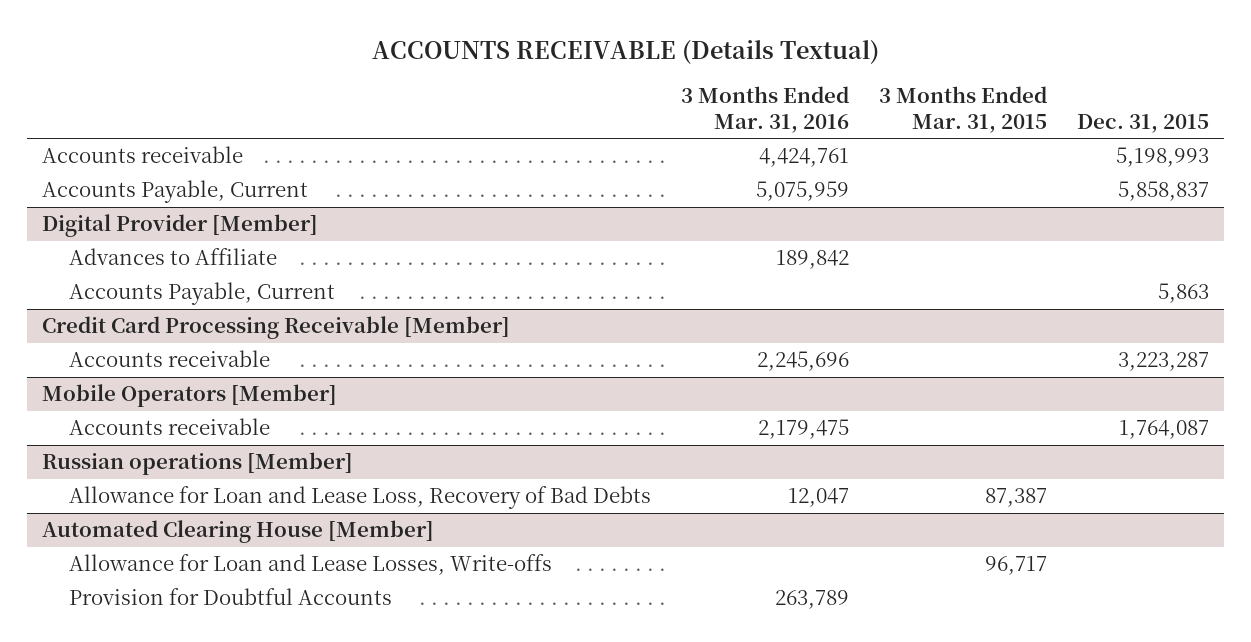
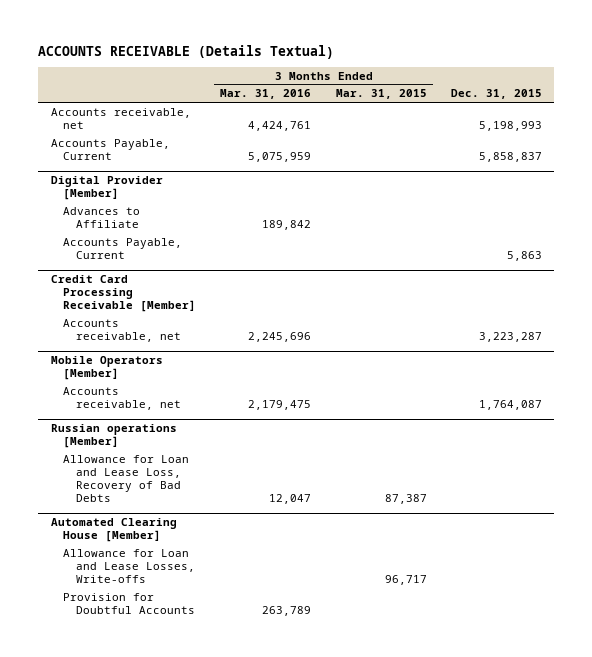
- Accounts receivable | 4,424,761 | | 5,198,993
+ Accounts receivable, net | 4,424,761 | | 5,198,993
@ Credit Card Processing Receivable [Member]
- Accounts receivable | 2,245,696 | | 3,223,287
+ Accounts receivable, net | 2,245,696 | | 3,223,287
@ Mobile Operators [Member]
- Accounts receivable | 2,179,475 | | 1,764,087
+ Accounts receivable, net | 2,179,475 | | 1,764,087

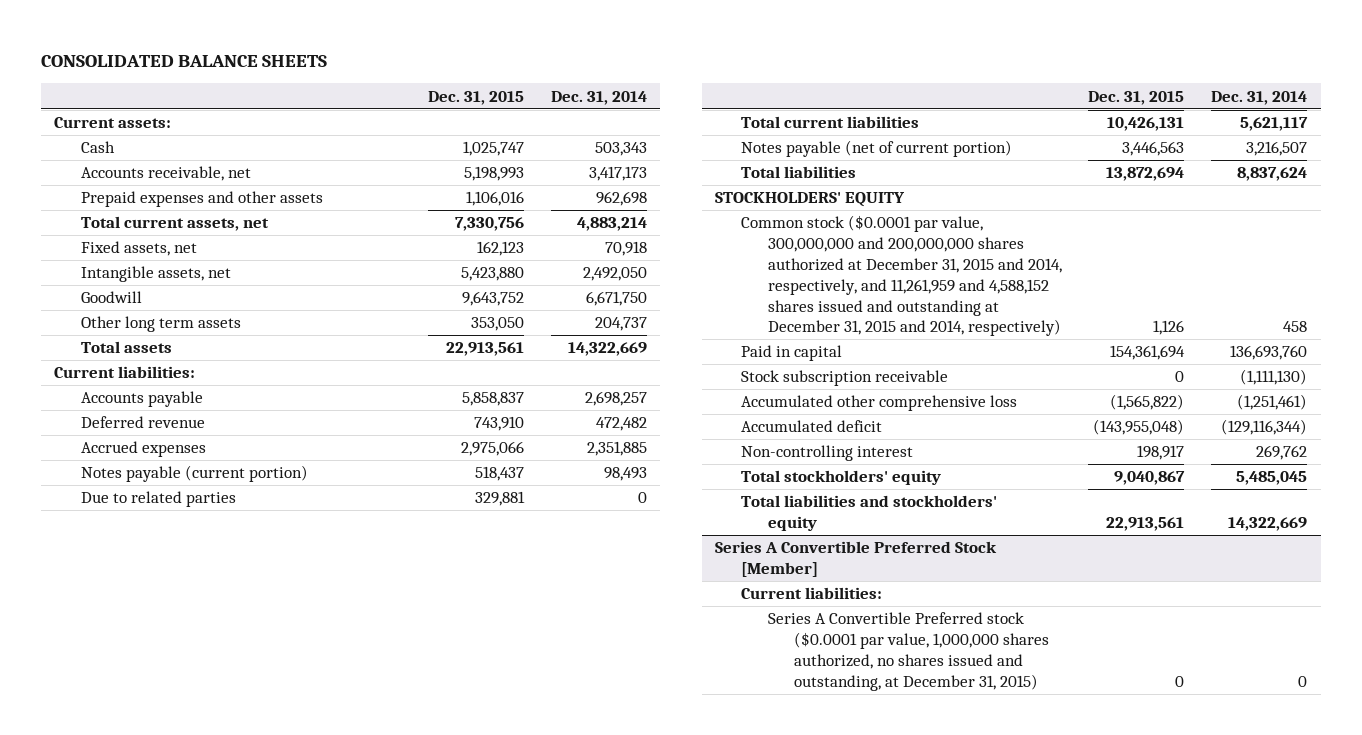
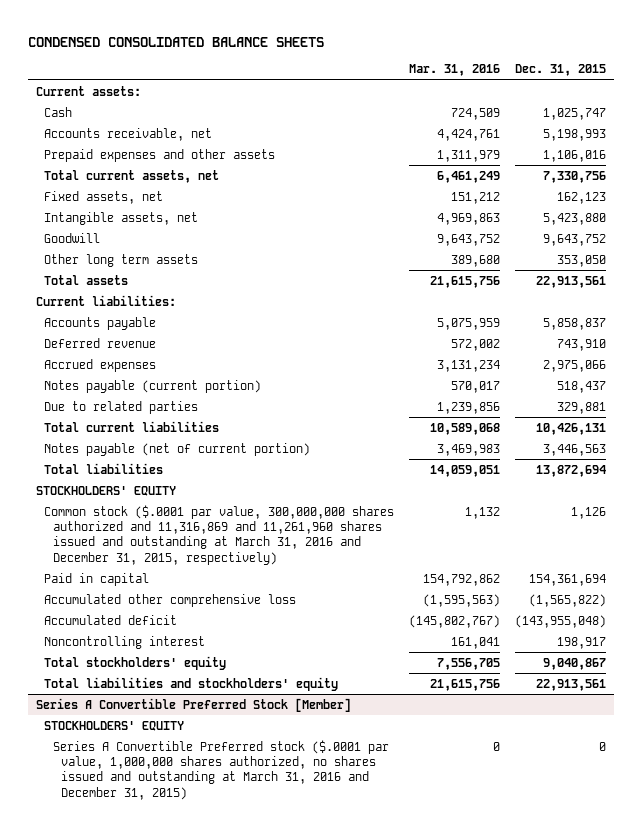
- CONSOLIDATED BALANCE SHEETS
+ CONDENSED CONSOLIDATED BALANCE SHEETS
- | Dec. 31, 2015 | Dec. 31, 2014
+ | Mar. 31, 2016 | Dec. 31, 2015
- Common stock ($0.0001 par value, 300,000,000 and 200,000,000 shares authorized at December 31, 2015 and 2014, respectively, and 11,261,959 and 4,588,152 shares issued and outstanding at December 31, 2015 and 2014, respectively) | 1,126 | 458
+ Common stock ($.0001 par value, 300,000,000 shares authorized and 11,316,869 and 11,261,960 shares issued and outstanding at March 31, 2016 and December 31, 2015, respectively) | 1,132 | 1,126
- Stock subscription receivable | 0 | (1,111,130)
- Non-controlling interest | 198,917 | 269,762
+ Noncontrolling interest | 161,041 | 198,917
@ Series A Convertible Preferred Stock [Member]
- Current liabilities:
- Series A Convertible Preferred stock ($0.0001 par value, 1,000,000 shares authorized, no shares issued and outstanding, at December 31, 2015) | 0 | 0
+ STOCKHOLDERS' EQUITY
+ Series A Convertible Preferred stock ($.0001 par value, 1,000,000 shares authorized, no shares issued and outstanding at March 31, 2016 and December 31, 2015) | 0 | 0

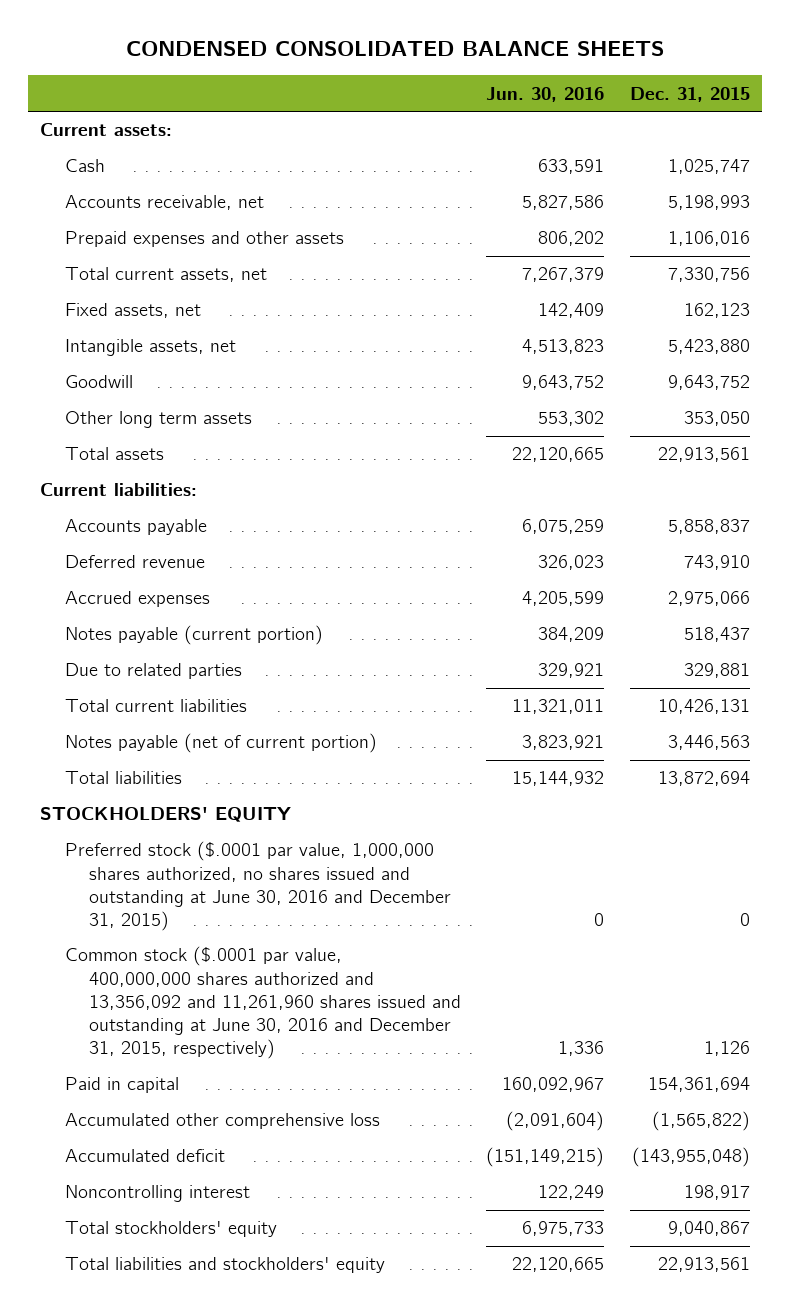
- | Mar. 31, 2016 | Dec. 31, 2015
+ | Jun. 30, 2016 | Dec. 31, 2015
- Common stock ($.0001 par value, 300,000,000 shares authorized and 11,316,869 and 11,261,960 shares issued and outstanding at March 31, 2016 and December 31, 2015, respectively) | 1,132 | 1,126
+ Preferred stock ($.0001 par value, 1,000,000 shares authorized, no shares issued and outstanding at June 30, 2016 and December 31, 2015) | 0 | 0
+ Common stock ($.0001 par value, 400,000,000 shares authorized and 13,356,092 and 11,261,960 shares issued and outstanding at June 30, 2016 and December 31, 2015, respectively) | 1,336 | 1,126
- Series A Convertible Preferred Stock [Member]
- STOCKHOLDERS' EQUITY
- Series A Convertible Preferred stock ($.0001 par value, 1,000,000 shares authorized, no shares issued and outstanding at March 31, 2016 and December 31, 2015) | 0 | 0

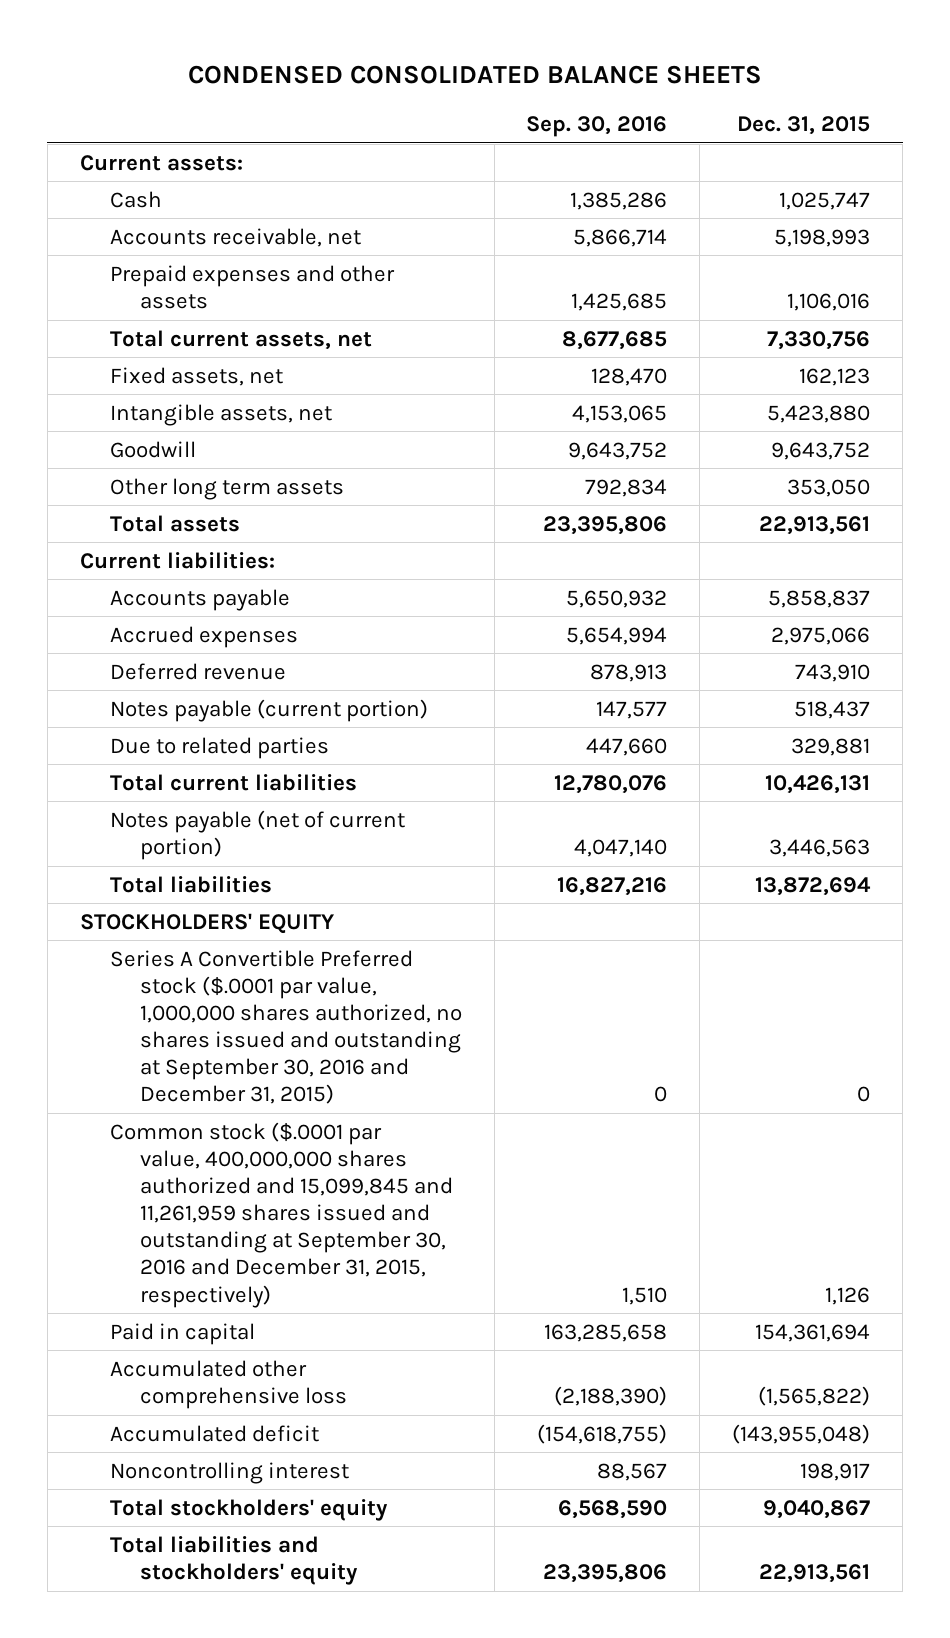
- | Jun. 30, 2016 | Dec. 31, 2015
+ | Sep. 30, 2016 | Dec. 31, 2015
moved down: Deferred revenue | 878,913 | 743,910
- Preferred stock ($.0001 par value, 1,000,000 shares authorized, no shares issued and outstanding at June 30, 2016 and December 31, 2015) | 0 | 0
- Common stock ($.0001 par value, 400,000,000 shares authorized and 13,356,092 and 11,261,960 shares issued and outstanding at June 30, 2016 and December 31, 2015, respectively) | 1,336 | 1,126
+ Series A Convertible Preferred stock ($.0001 par value, 1,000,000 shares authorized, no shares issued and outstanding at September 30, 2016 and December 31, 2015) | 0 | 0
+ Common stock ($.0001 par value, 400,000,000 shares authorized and 15,099,845 and 11,261,959 shares issued and outstanding at September 30, 2016 and December 31, 2015, respectively) | 1,510 | 1,126

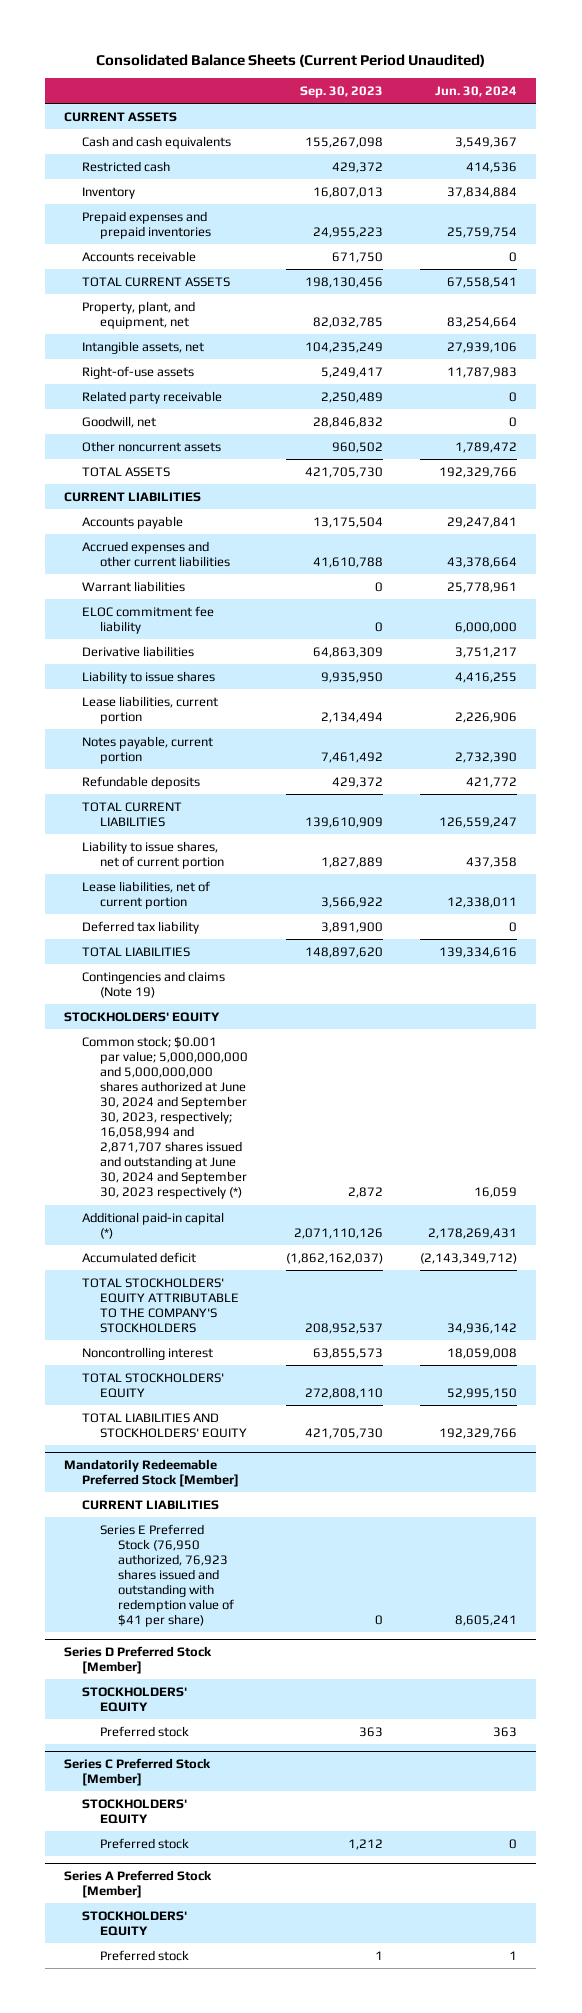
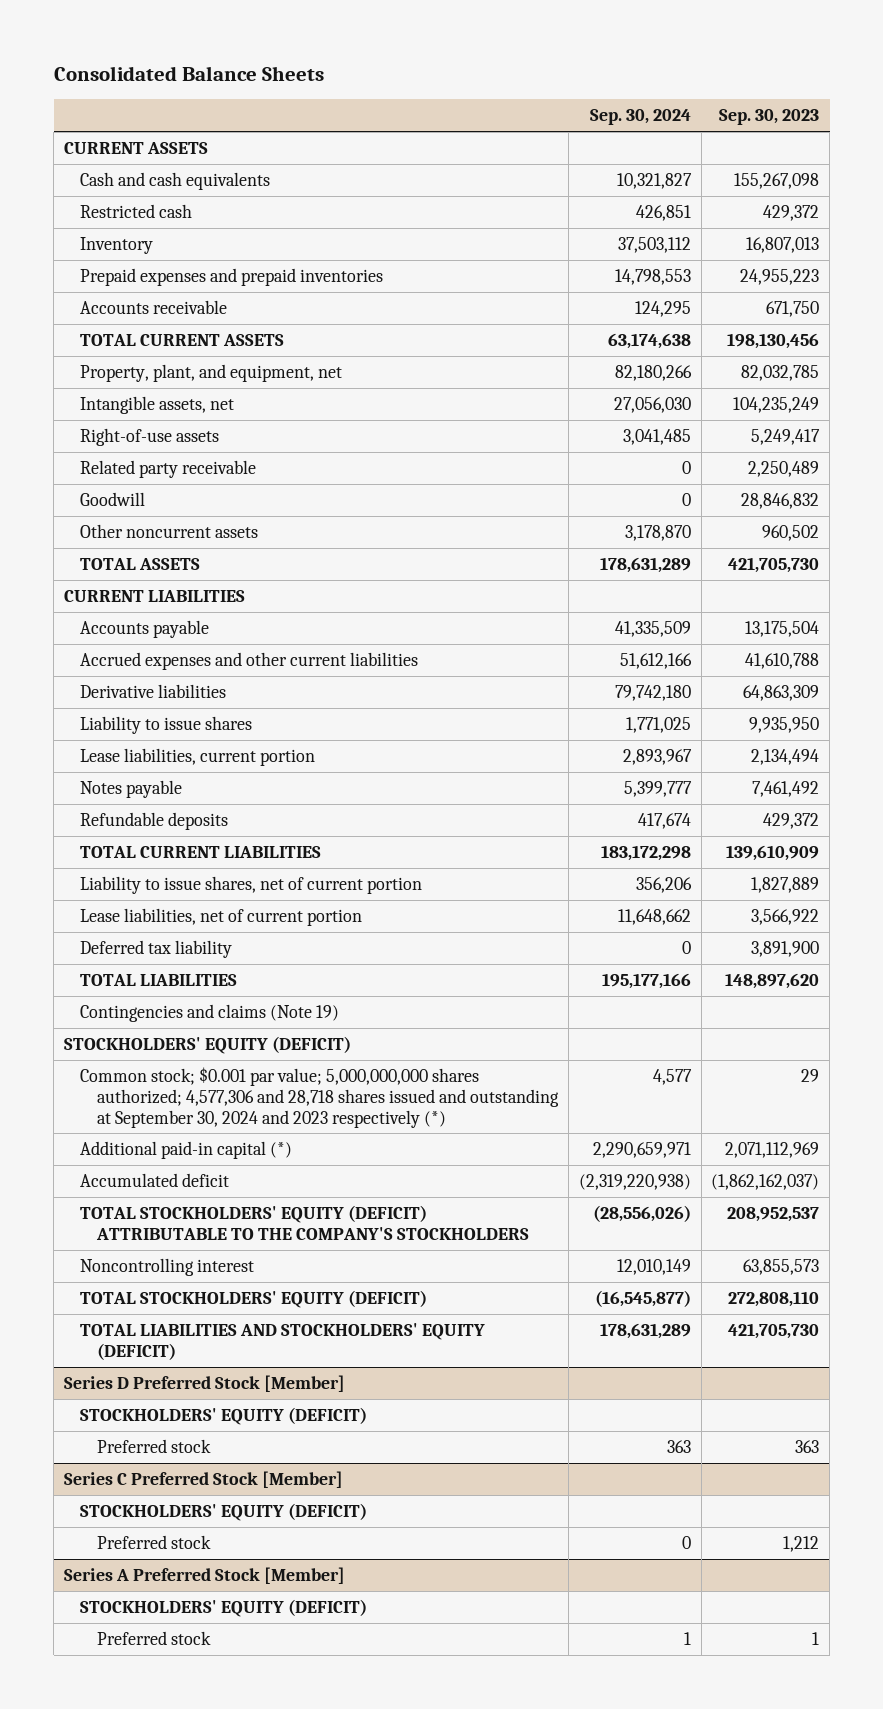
- Consolidated Balance Sheets (Current Period Unaudited)
+ Consolidated Balance Sheets
- | Sep. 30, 2023 | Jun. 30, 2024
+ | Sep. 30, 2024 | Sep. 30, 2023
- Goodwill, net | 28,846,832 | 0
+ Goodwill | 0 | 28,846,832
- Warrant liabilities | 0 | 25,778,961
- ELOC commitment fee liability | 0 | 6,000,000
- Notes payable, current portion | 7,461,492 | 2,732,390
+ Notes payable | 5,399,777 | 7,461,492
- STOCKHOLDERS' EQUITY
- Common stock; $0.001 par value; 5,000,000,000 and 5,000,000,000 shares authorized at June 30, 2024 and September 30, 2023, respectively; 16,058,994 and 2,871,707 shares issued and outstanding at June 30, 2024 and September 30, 2023 respectively (*) | 2,872 | 16,059
- Additional paid-in capital (*) | 2,071,110,126 | 2,178,269,431
+ STOCKHOLDERS' EQUITY (DEFICIT)
+ Common stock; $0.001 par value; 5,000,000,000 shares authorized; 4,577,306 and 28,718 shares issued and outstanding at September 30, 2024 and 2023 respectively (*) | 4,577 | 29
+ Additional paid-in capital (*) | 2,290,659,971 | 2,071,112,969
- TOTAL STOCKHOLDERS' EQUITY ATTRIBUTABLE TO THE COMPANY'S STOCKHOLDERS | 208,952,537 | 34,936,142
+ TOTAL STOCKHOLDERS' EQUITY (DEFICIT) ATTRIBUTABLE TO THE COMPANY'S STOCKHOLDERS | (28,556,026) | 208,952,537
- TOTAL STOCKHOLDERS' EQUITY | 272,808,110 | 52,995,150
- TOTAL LIABILITIES AND STOCKHOLDERS' EQUITY | 421,705,730 | 192,329,766
- Mandatorily Redeemable Preferred Stock [Member]
- CURRENT LIABILITIES
- Series E Preferred Stock (76,950 authorized, 76,923 shares issued and outstanding with redemption value of $41 per share) | 0 | 8,605,241
+ TOTAL STOCKHOLDERS' EQUITY (DEFICIT) | (16,545,877) | 272,808,110
+ TOTAL LIABILITIES AND STOCKHOLDERS' EQUITY (DEFICIT) | 178,631,289 | 421,705,730
@ Series D Preferred Stock [Member]
- STOCKHOLDERS' EQUITY
+ STOCKHOLDERS' EQUITY (DEFICIT)
@ Series C Preferred Stock [Member]
- STOCKHOLDERS' EQUITY
+ STOCKHOLDERS' EQUITY (DEFICIT)
@ Series A Preferred Stock [Member]
- STOCKHOLDERS' EQUITY
+ STOCKHOLDERS' EQUITY (DEFICIT)

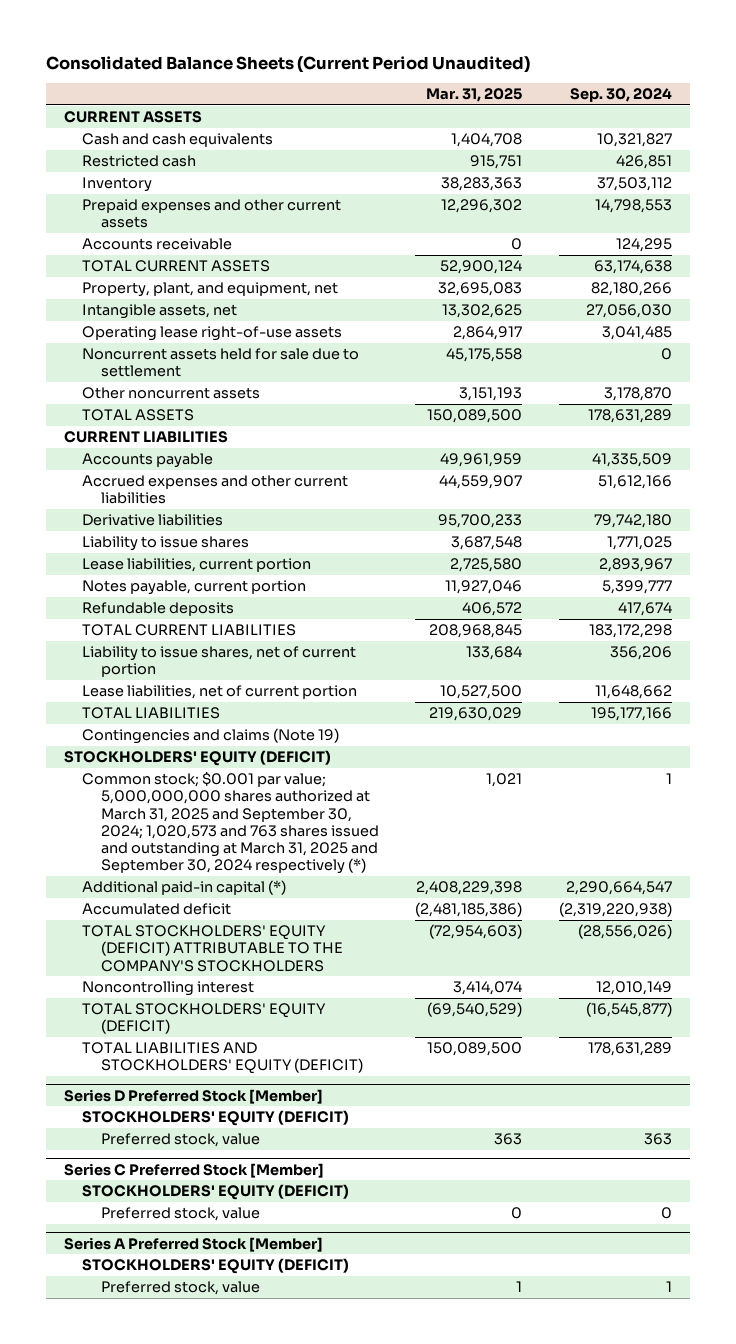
- Consolidated Balance Sheets
+ Consolidated Balance Sheets (Current Period Unaudited)
- | Sep. 30, 2024 | Sep. 30, 2023
+ | Mar. 31, 2025 | Sep. 30, 2024
- Prepaid expenses and prepaid inventories | 14,798,553 | 24,955,223
+ Prepaid expenses and other current assets | 12,296,302 | 14,798,553
- Right-of-use assets | 3,041,485 | 5,249,417
- Related party receivable | 0 | 2,250,489
- Goodwill | 0 | 28,846,832
+ Operating lease right-of-use assets | 2,864,917 | 3,041,485
+ Noncurrent assets held for sale due to settlement | 45,175,558 | 0
- Notes payable | 5,399,777 | 7,461,492
+ Notes payable, current portion | 11,927,046 | 5,399,777
- Deferred tax liability | 0 | 3,891,900
- Common stock; $0.001 par value; 5,000,000,000 shares authorized; 4,577,306 and 28,718 shares issued and outstanding at September 30, 2024 and 2023 respectively (*) | 4,577 | 29
- Additional paid-in capital (*) | 2,290,659,971 | 2,071,112,969
+ Common stock; $0.001 par value; 5,000,000,000 shares authorized at March 31, 2025 and September 30, 2024; 1,020,573 and 763 shares issued and outstanding at March 31, 2025 and September 30, 2024 respectively (*) | 1,021 | 1
+ Additional paid-in capital (*) | 2,408,229,398 | 2,290,664,547
@ Series D Preferred Stock [Member]
- Preferred stock | 363 | 363
+ Preferred stock, value | 363 | 363
@ Series C Preferred Stock [Member]
- Preferred stock | 0 | 1,212
+ Preferred stock, value | 0 | 0
@ Series A Preferred Stock [Member]
- Preferred stock | 1 | 1
+ Preferred stock, value | 1 | 1

